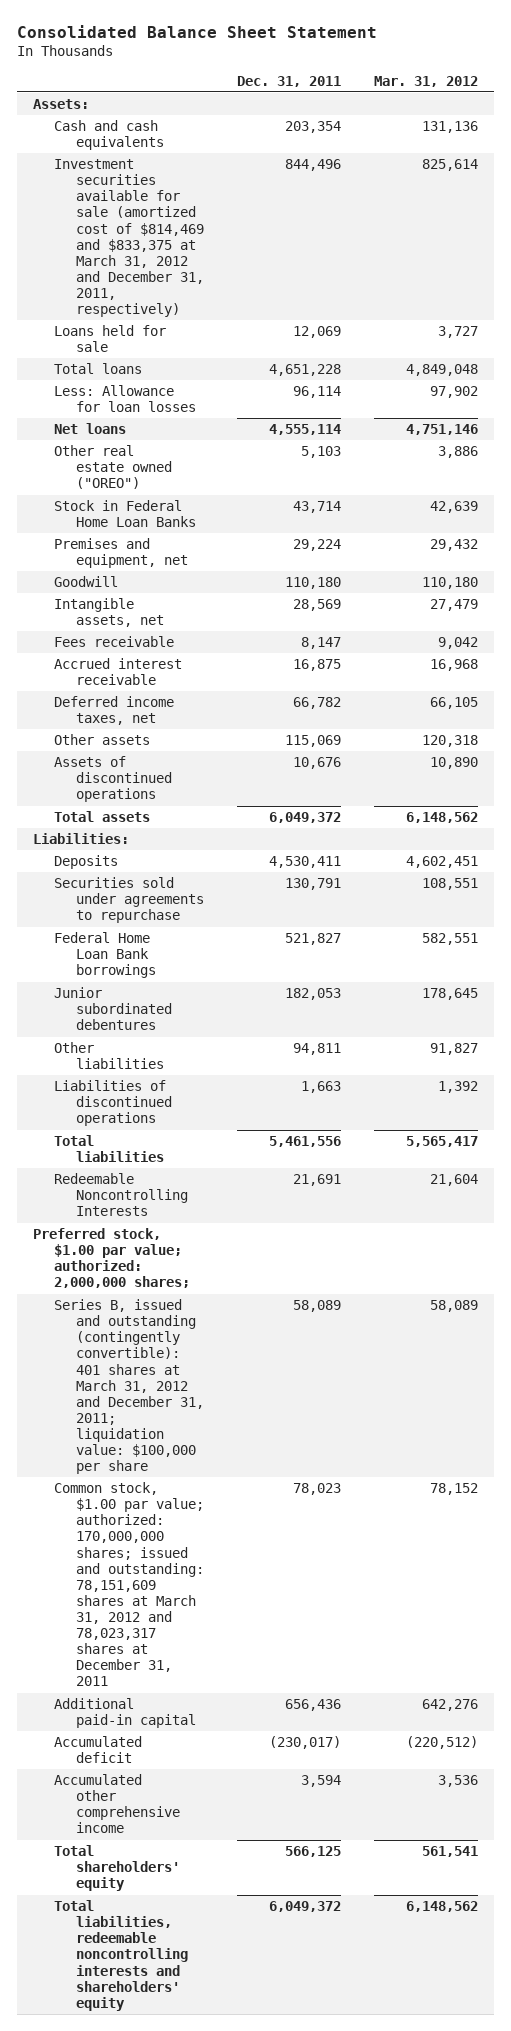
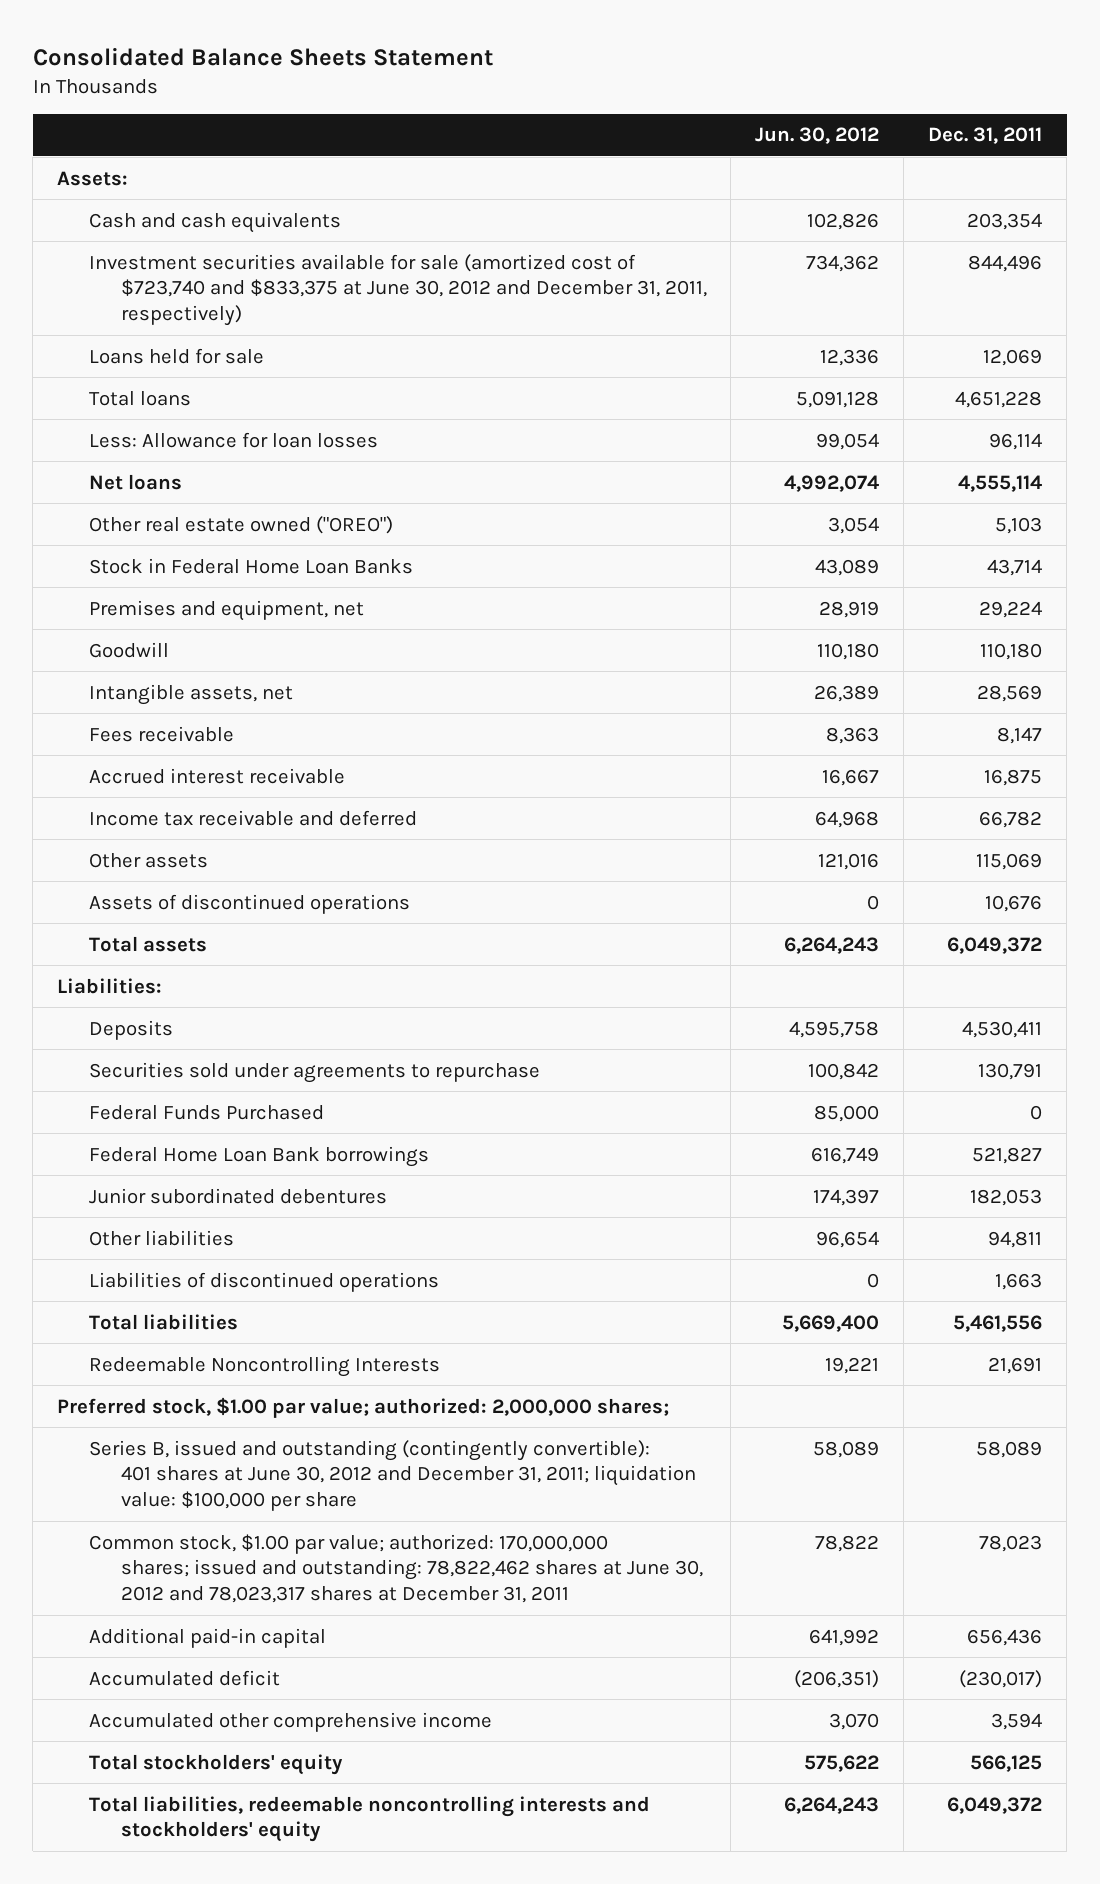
- Consolidated Balance Sheet Statement
+ Consolidated Balance Sheets Statement
- | Dec. 31, 2011 | Mar. 31, 2012
+ | Jun. 30, 2012 | Dec. 31, 2011
- Investment securities available for sale (amortized cost of $814,469 and $833,375 at March 31, 2012 and December 31, 2011, respectively) | 844,496 | 825,614
+ Investment securities available for sale (amortized cost of $723,740 and $833,375 at June 30, 2012 and December 31, 2011, respectively) | 734,362 | 844,496
- Deferred income taxes, net | 66,782 | 66,105
+ Income tax receivable and deferred | 64,968 | 66,782
+ Federal Funds Purchased | 85,000 | 0
- Series B, issued and outstanding (contingently convertible): 401 shares at March 31, 2012 and December 31, 2011; liquidation value: $100,000 per share | 58,089 | 58,089
- Common stock, $1.00 par value; authorized: 170,000,000 shares; issued and outstanding: 78,151,609 shares at March 31, 2012 and 78,023,317 shares at December 31, 2011 | 78,023 | 78,152
+ Series B, issued and outstanding (contingently convertible): 401 shares at June 30, 2012 and December 31, 2011; liquidation value: $100,000 per share | 58,089 | 58,089
+ Common stock, $1.00 par value; authorized: 170,000,000 shares; issued and outstanding: 78,822,462 shares at June 30, 2012 and 78,023,317 shares at December 31, 2011 | 78,822 | 78,023
- Total shareholders' equity | 566,125 | 561,541
- Total liabilities, redeemable noncontrolling interests and shareholders' equity | 6,049,372 | 6,148,562
+ Total stockholders' equity | 575,622 | 566,125
+ Total liabilities, redeemable noncontrolling interests and stockholders' equity | 6,264,243 | 6,049,372

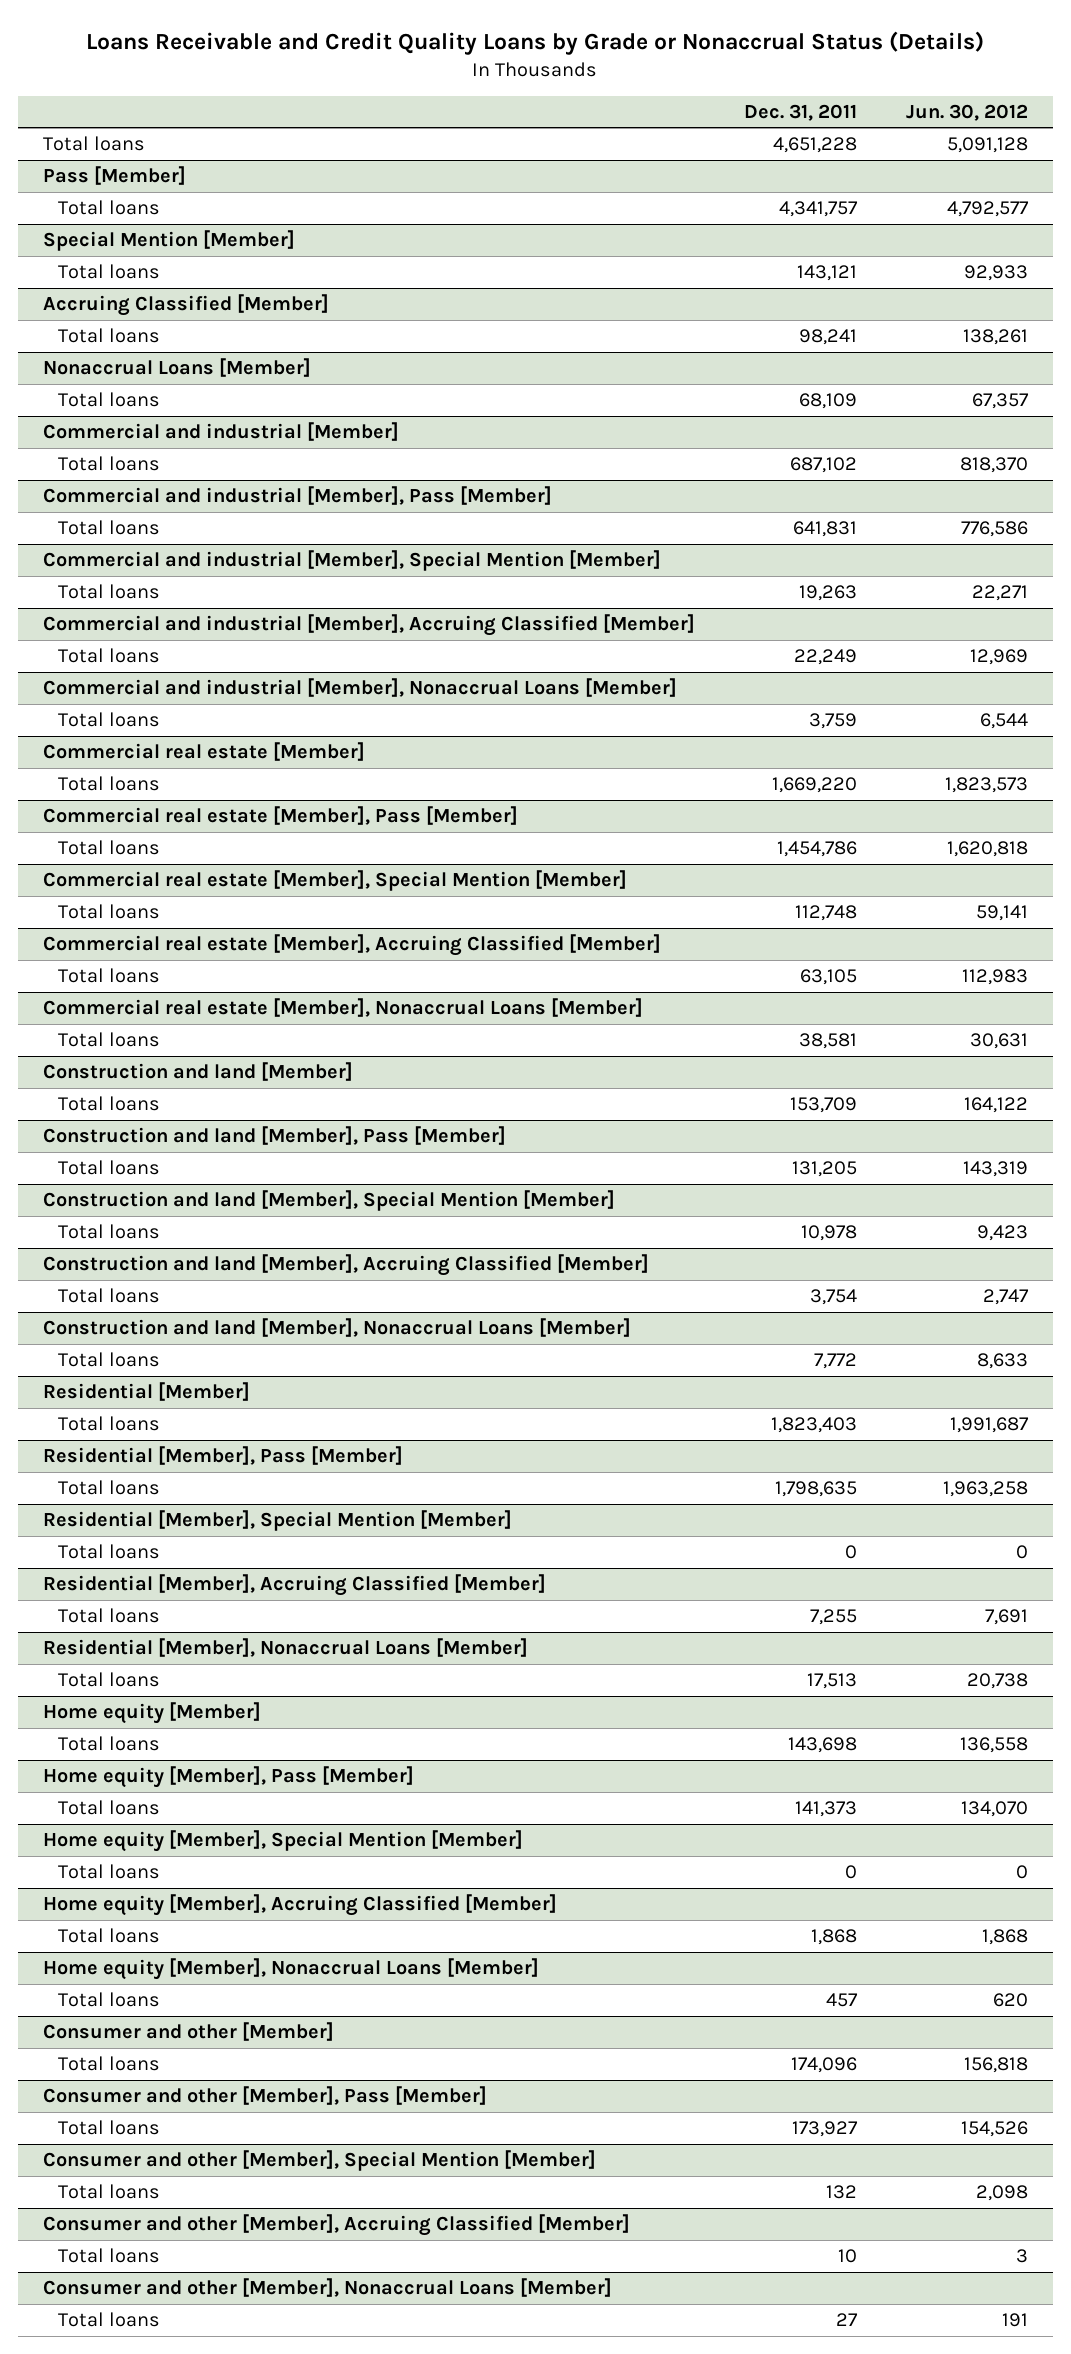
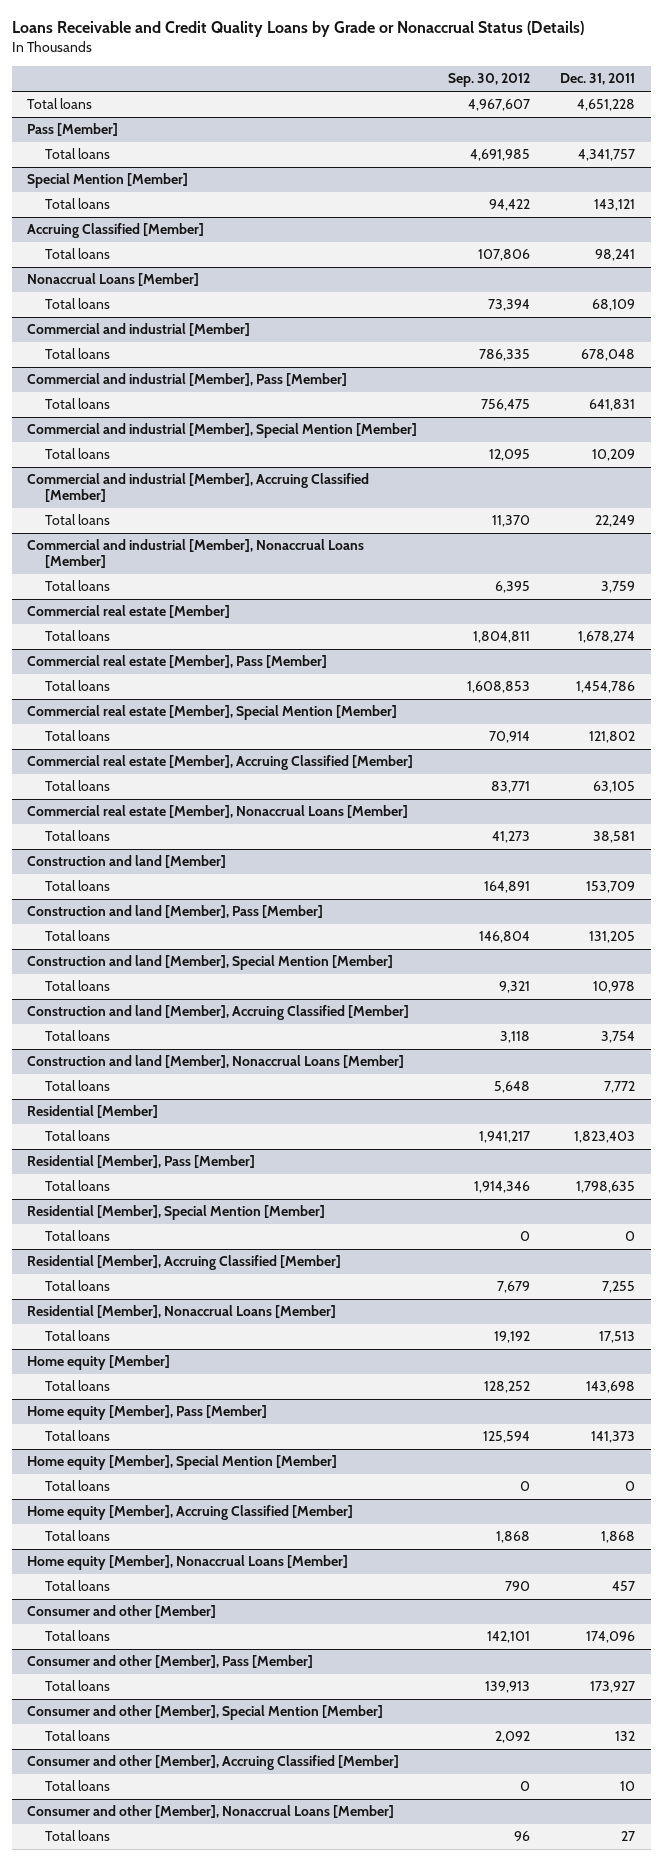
- | Dec. 31, 2011 | Jun. 30, 2012
+ | Sep. 30, 2012 | Dec. 31, 2011
@ Commercial and industrial [Member]
- Total loans | 687,102 | 818,370
+ Total loans | 786,335 | 678,048
@ Commercial and industrial [Member], Special Mention [Member]
- Total loans | 19,263 | 22,271
+ Total loans | 12,095 | 10,209
@ Commercial real estate [Member]
- Total loans | 1,669,220 | 1,823,573
+ Total loans | 1,804,811 | 1,678,274
@ Commercial real estate [Member], Special Mention [Member]
- Total loans | 112,748 | 59,141
+ Total loans | 70,914 | 121,802

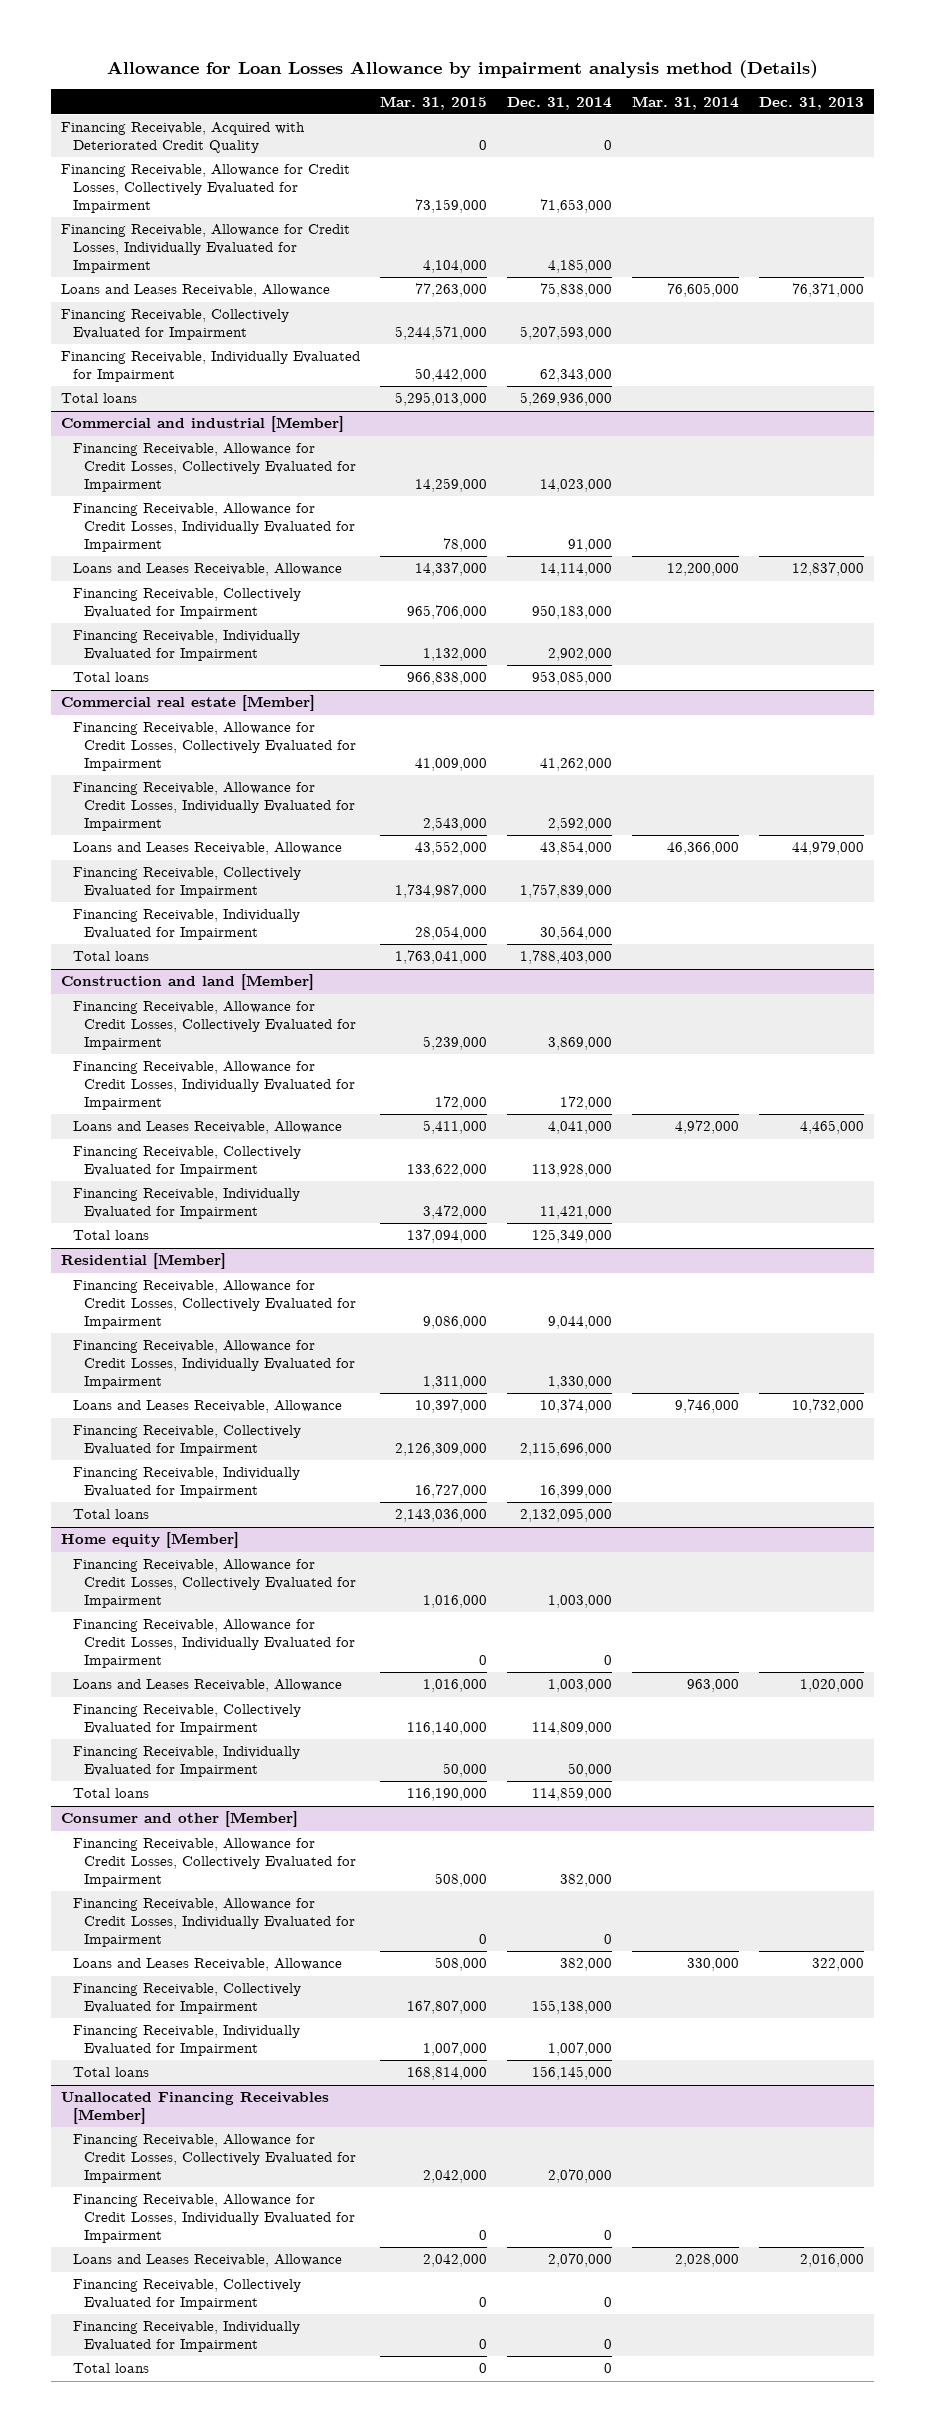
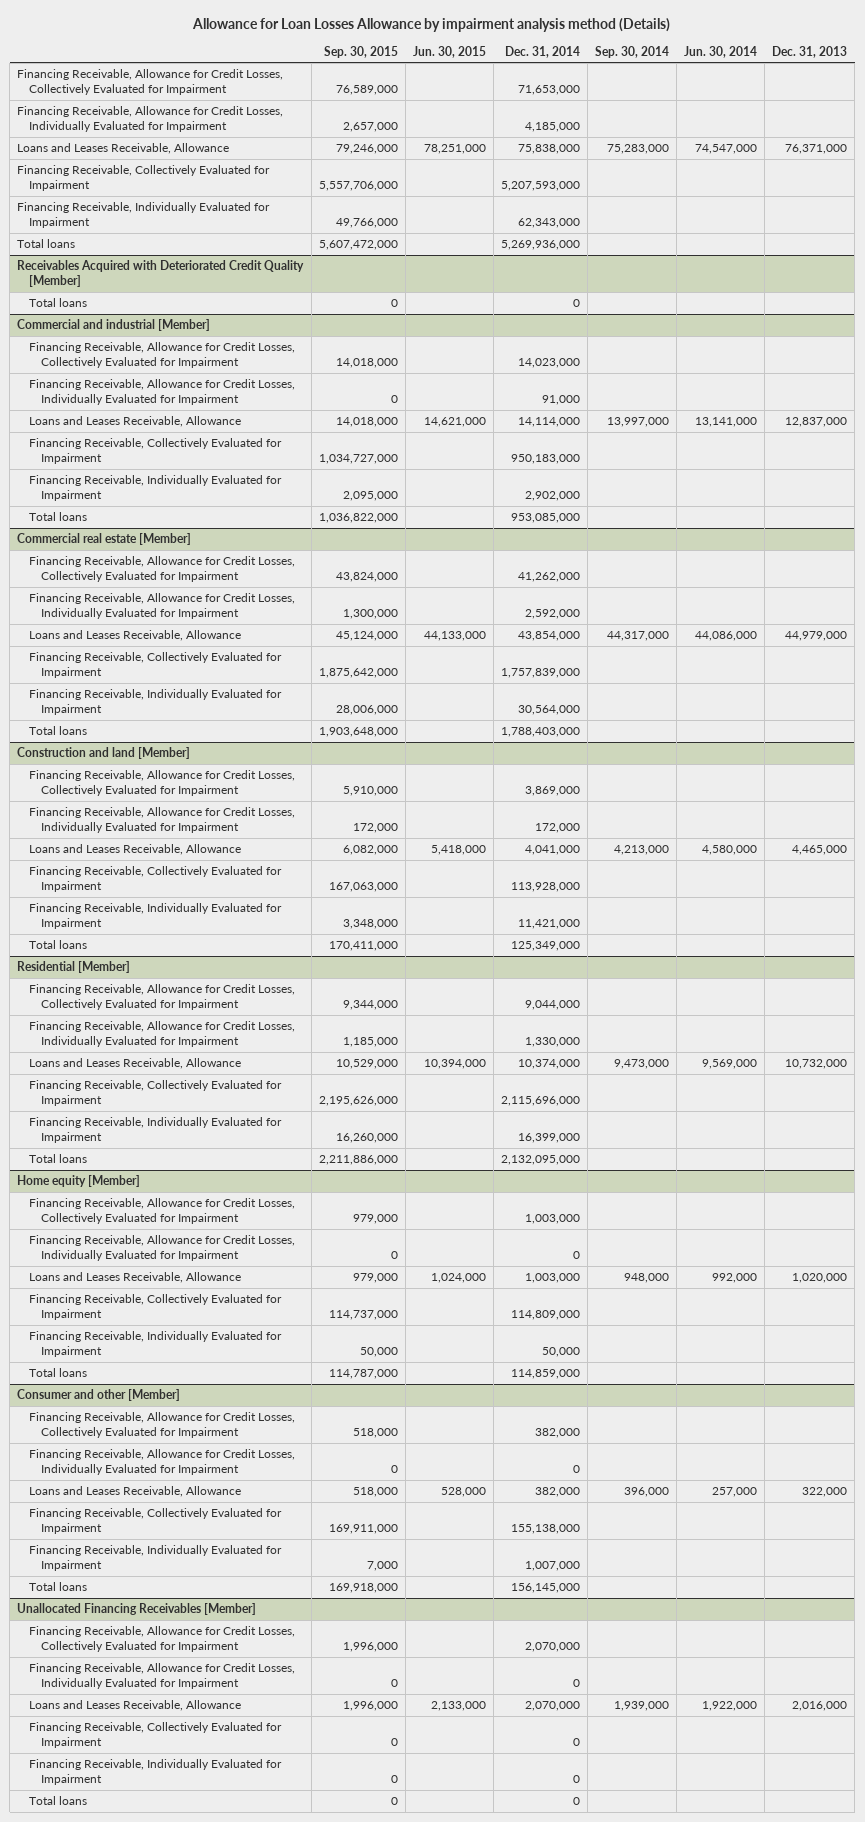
- | Mar. 31, 2015 | Dec. 31, 2014 | Mar. 31, 2014 | Dec. 31, 2013
+ | Sep. 30, 2015 | Jun. 30, 2015 | Dec. 31, 2014 | Sep. 30, 2014 | Jun. 30, 2014 | Dec. 31, 2013
- Financing Receivable, Acquired with Deteriorated Credit Quality | 0 | 0 | |
+ Receivables Acquired with Deteriorated Credit Quality [Member]
+ Total loans | 0 | | 0 | | |

